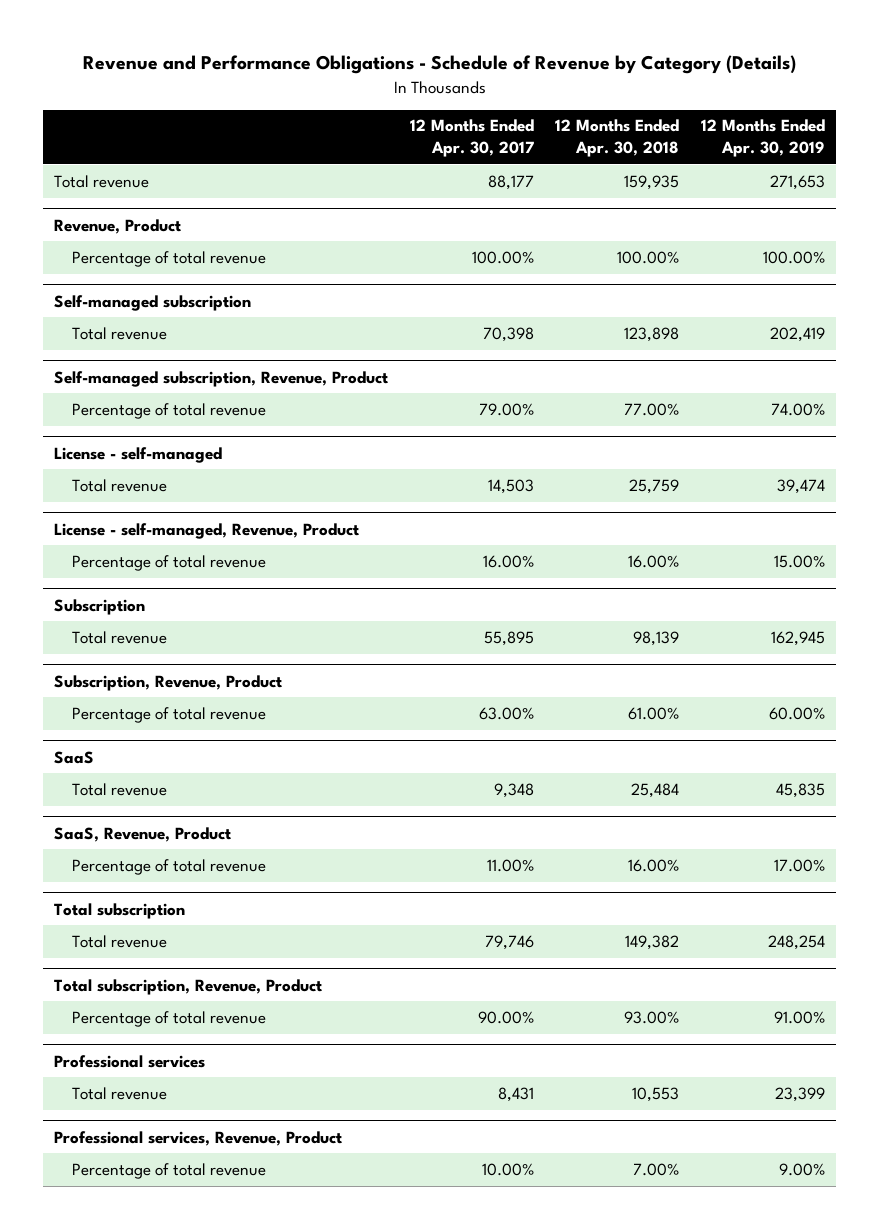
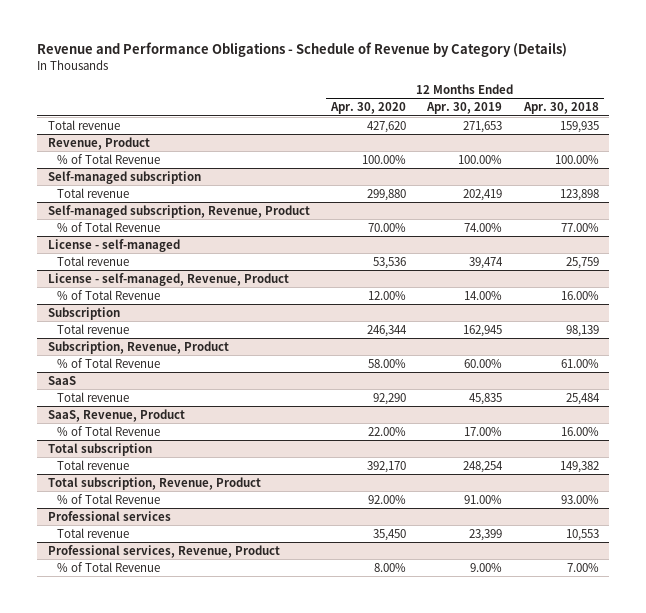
- | 12 Months Ended Apr. 30, 2017 | 12 Months Ended Apr. 30, 2018 | 12 Months Ended Apr. 30, 2019
+ | 12 Months Ended Apr. 30, 2020 | 12 Months Ended Apr. 30, 2019 | 12 Months Ended Apr. 30, 2018
@ Revenue, Product
- Percentage of total revenue | 100.00% | 100.00% | 100.00%
+ % of Total Revenue | 100.00% | 100.00% | 100.00%
@ Self-managed subscription, Revenue, Product
- Percentage of total revenue | 79.00% | 77.00% | 74.00%
+ % of Total Revenue | 70.00% | 74.00% | 77.00%
@ License - self-managed, Revenue, Product
- Percentage of total revenue | 16.00% | 16.00% | 15.00%
+ % of Total Revenue | 12.00% | 14.00% | 16.00%
@ Subscription, Revenue, Product
- Percentage of total revenue | 63.00% | 61.00% | 60.00%
+ % of Total Revenue | 58.00% | 60.00% | 61.00%
@ SaaS, Revenue, Product
- Percentage of total revenue | 11.00% | 16.00% | 17.00%
+ % of Total Revenue | 22.00% | 17.00% | 16.00%
@ Total subscription, Revenue, Product
- Percentage of total revenue | 90.00% | 93.00% | 91.00%
+ % of Total Revenue | 92.00% | 91.00% | 93.00%
@ Professional services, Revenue, Product
- Percentage of total revenue | 10.00% | 7.00% | 9.00%
+ % of Total Revenue | 8.00% | 9.00% | 7.00%

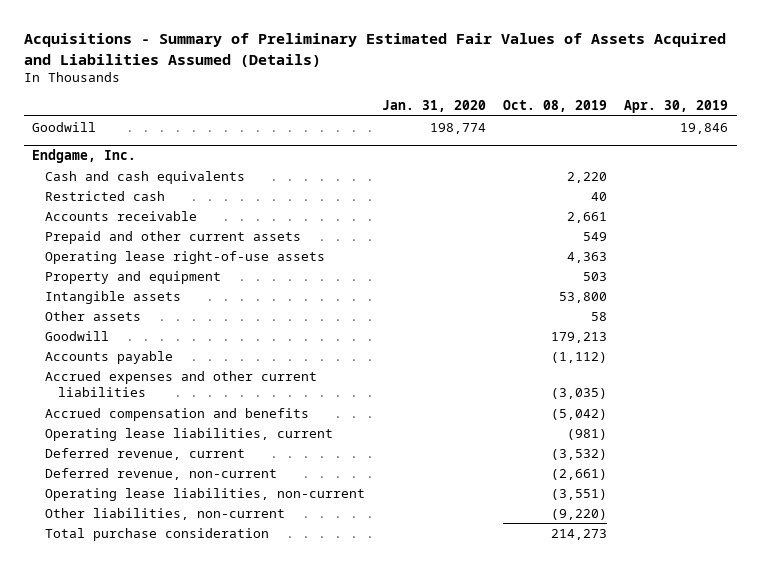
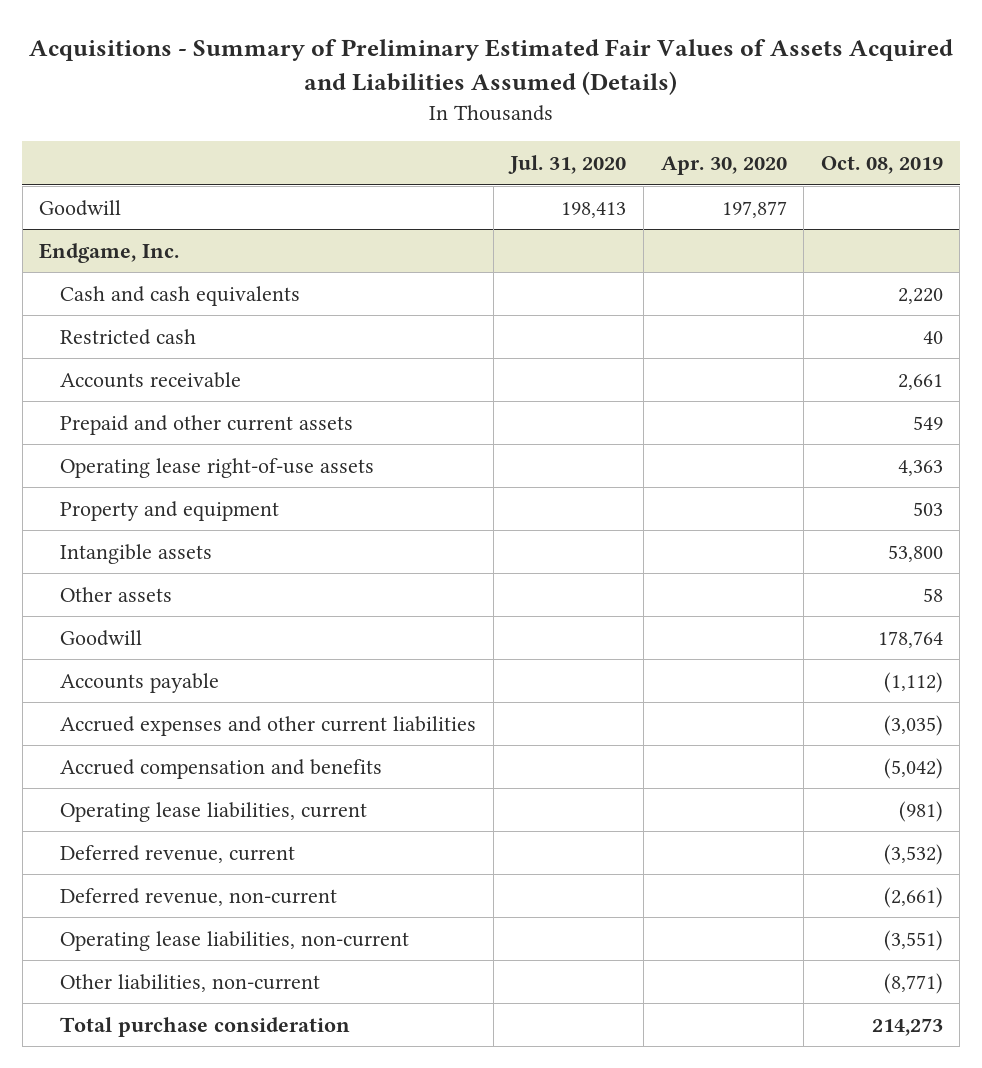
- | Jan. 31, 2020 | Oct. 08, 2019 | Apr. 30, 2019
+ | Jul. 31, 2020 | Apr. 30, 2020 | Oct. 08, 2019
@ Endgame, Inc.
- Goodwill | | 179,213 |
+ Goodwill | | | 178,764
- Other liabilities, non-current | | (9,220) |
+ Other liabilities, non-current | | | (8,771)

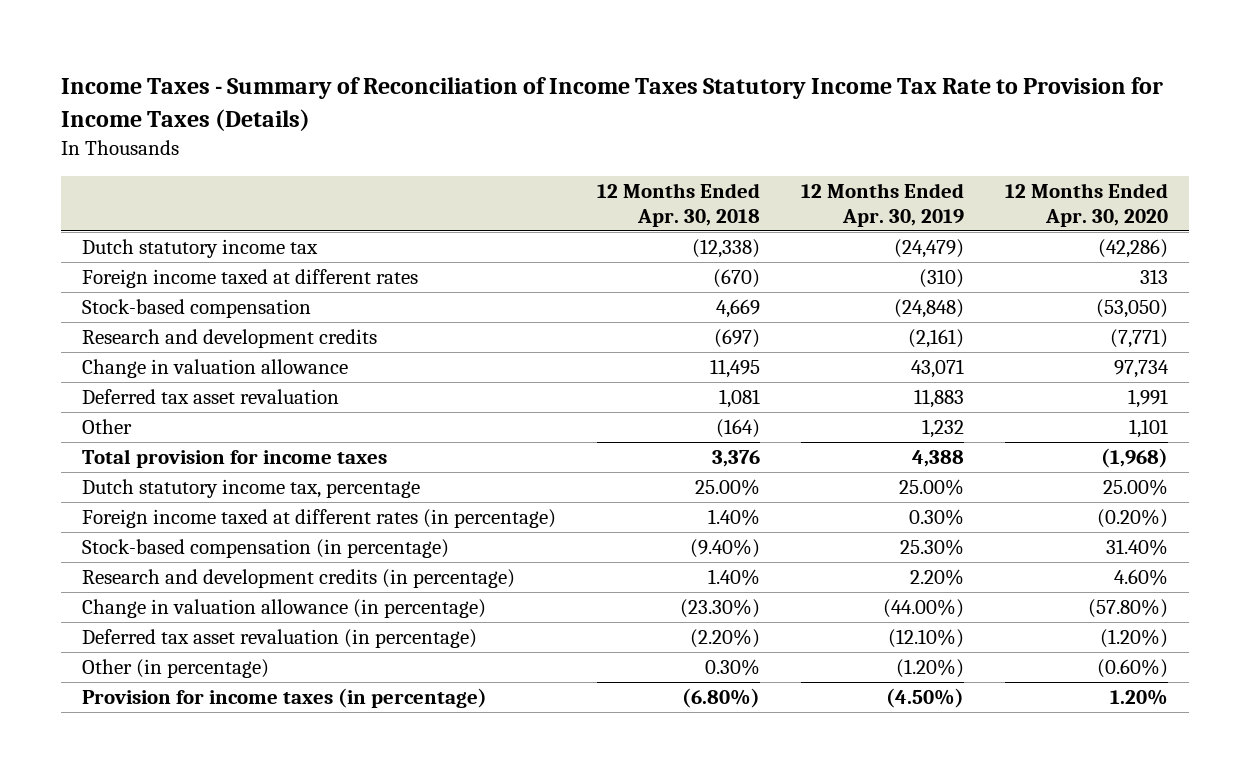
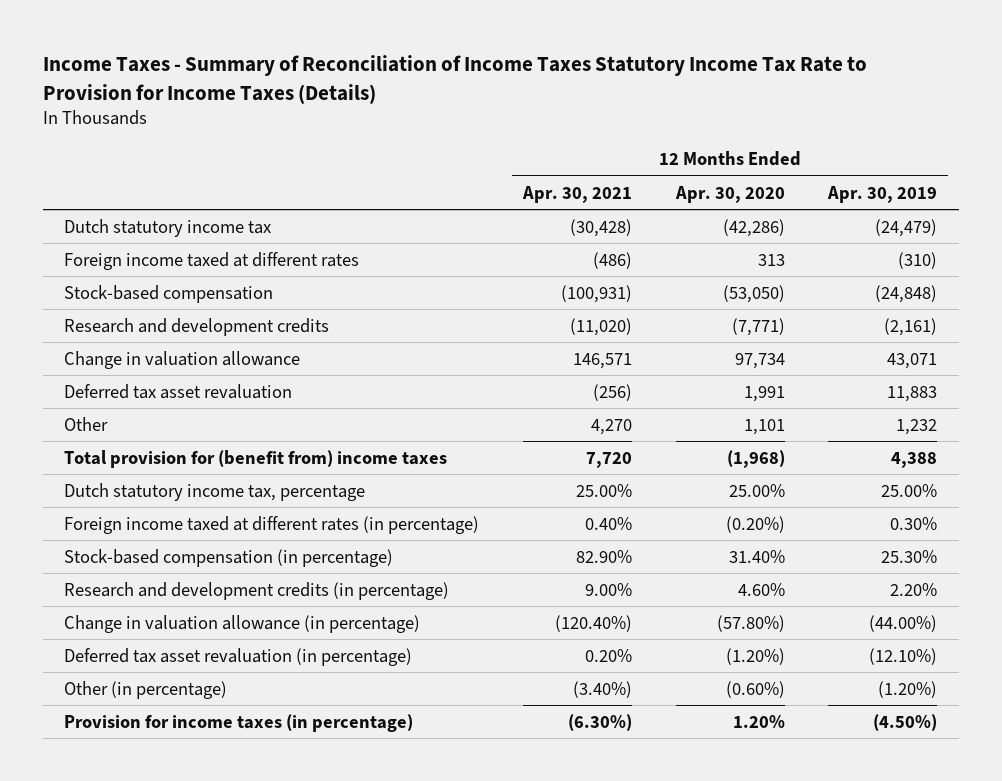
- | 12 Months Ended Apr. 30, 2018 | 12 Months Ended Apr. 30, 2019 | 12 Months Ended Apr. 30, 2020
+ | 12 Months Ended Apr. 30, 2021 | 12 Months Ended Apr. 30, 2020 | 12 Months Ended Apr. 30, 2019
- Total provision for income taxes | 3,376 | 4,388 | (1,968)
+ Total provision for (benefit from) income taxes | 7,720 | (1,968) | 4,388

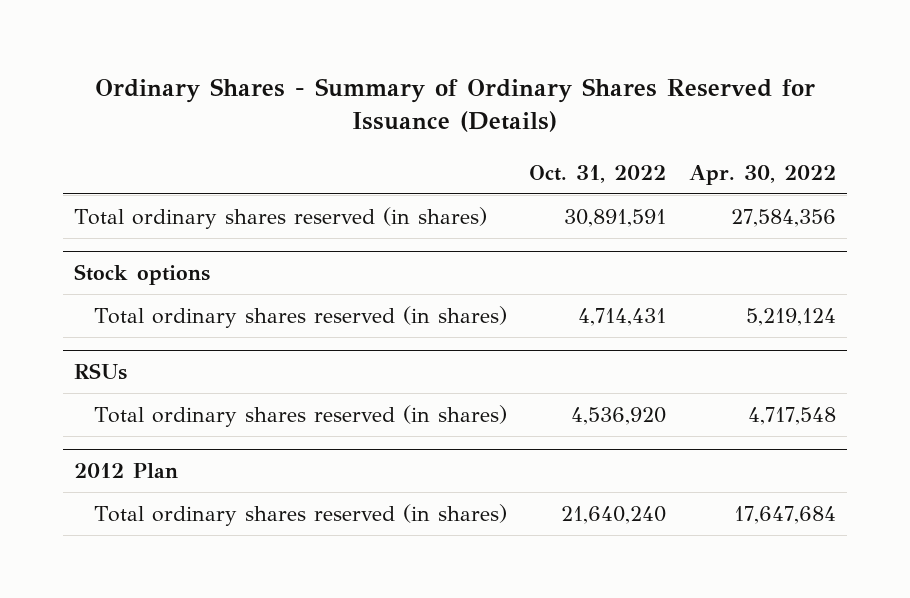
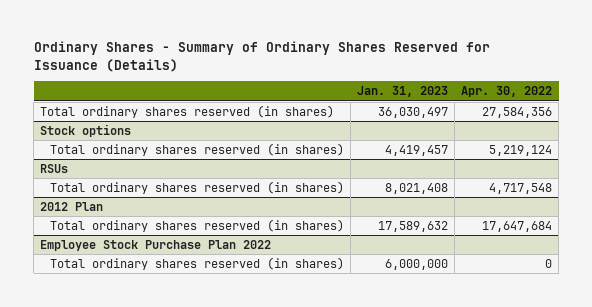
- | Oct. 31, 2022 | Apr. 30, 2022
+ | Jan. 31, 2023 | Apr. 30, 2022
+ Employee Stock Purchase Plan 2022
+ Total ordinary shares reserved (in shares) | 6,000,000 | 0

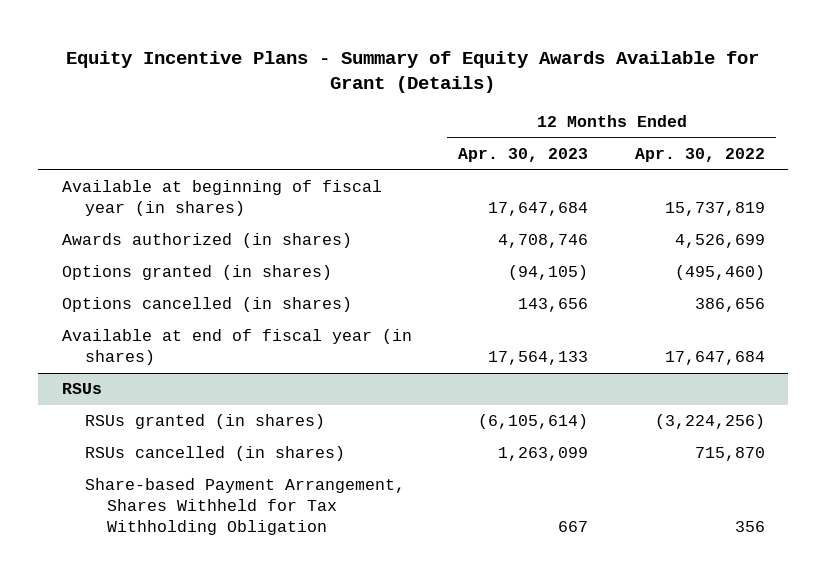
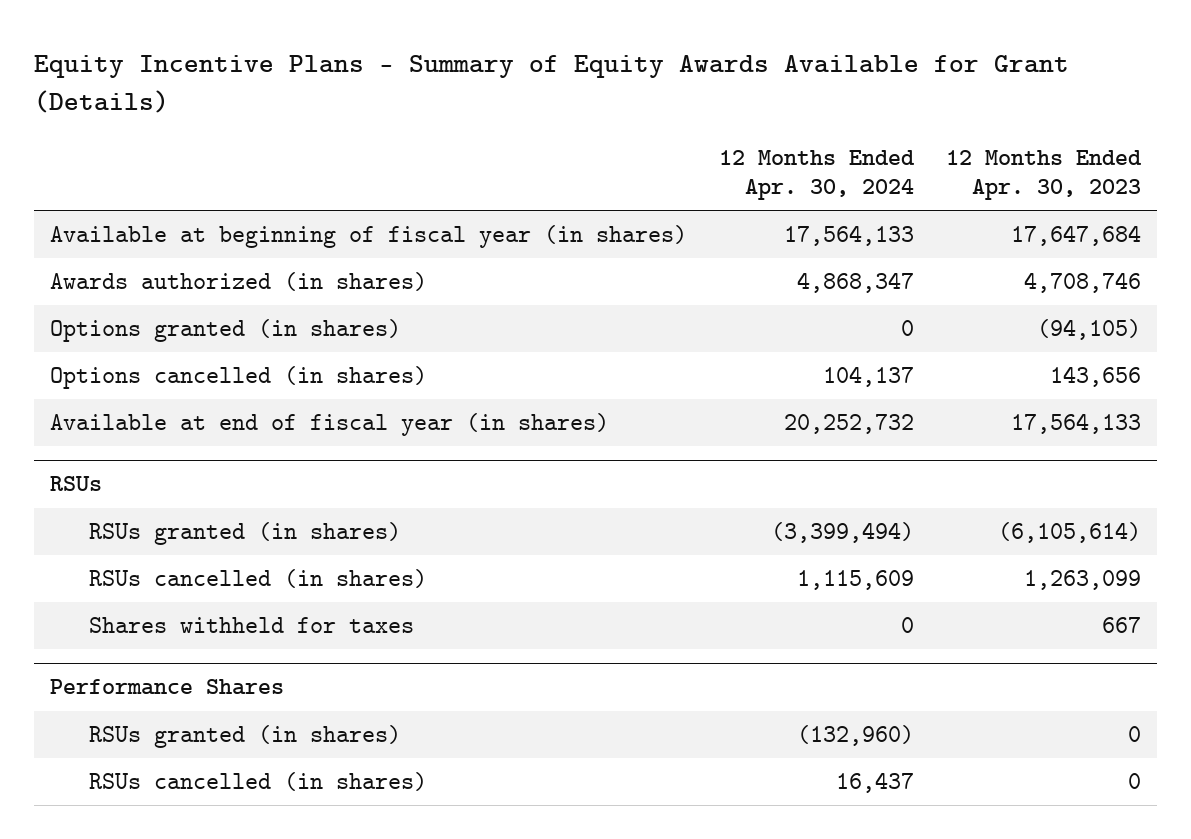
- | 12 Months Ended Apr. 30, 2023 | 12 Months Ended Apr. 30, 2022
+ | 12 Months Ended Apr. 30, 2024 | 12 Months Ended Apr. 30, 2023
@ RSUs
- Share-based Payment Arrangement, Shares Withheld for Tax Withholding Obligation | 667 | 356
+ Shares withheld for taxes | 0 | 667
+ Performance Shares
+ RSUs granted (in shares) | (132,960) | 0
+ RSUs cancelled (in shares) | 16,437 | 0

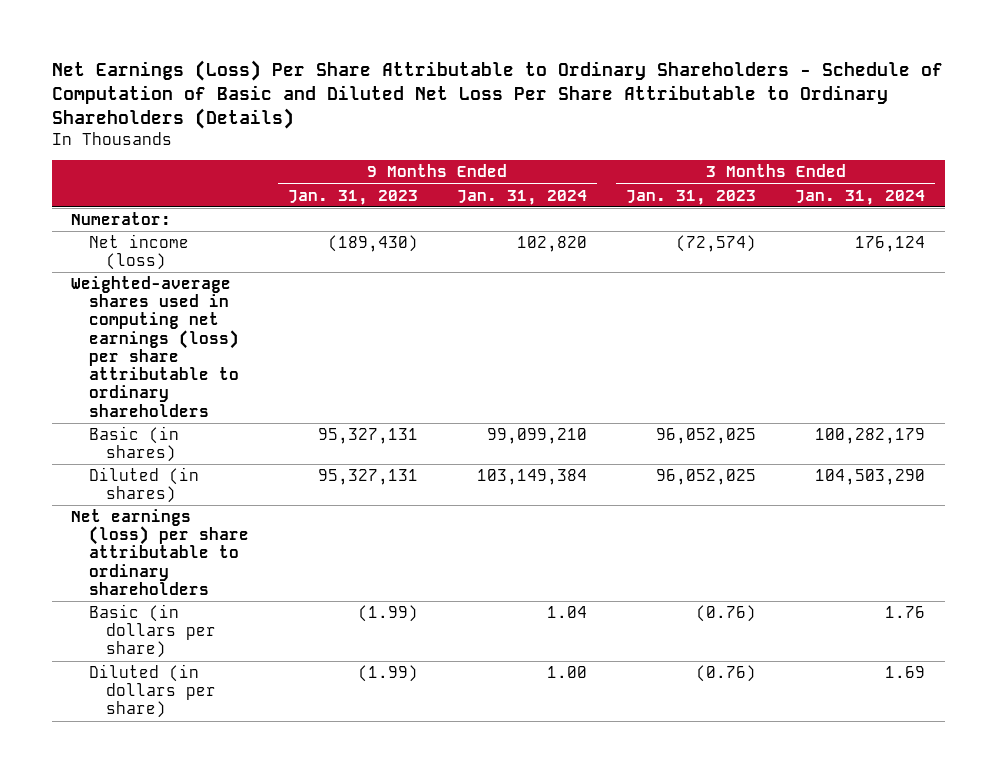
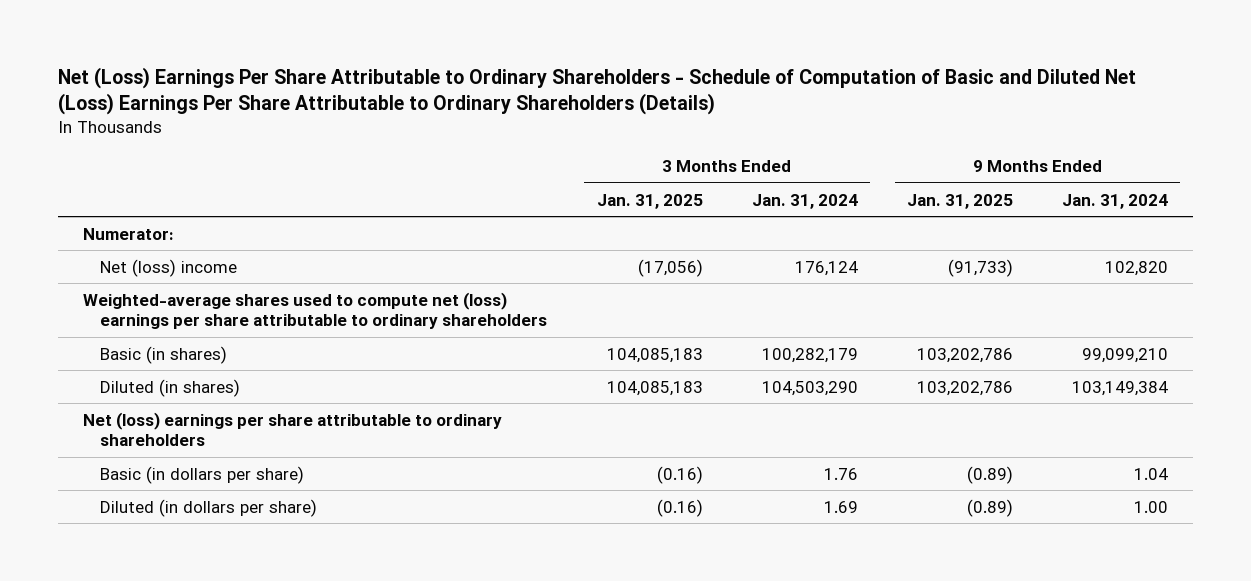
- Net Earnings (Loss) Per Share Attributable to Ordinary Shareholders - Schedule of Computation of Basic and Diluted Net Loss Per Share Attributable to Ordinary Shareholders (Details)
+ Net (Loss) Earnings Per Share Attributable to Ordinary Shareholders - Schedule of Computation of Basic and Diluted Net (Loss) Earnings Per Share Attributable to Ordinary Shareholders (Details)
- | 9 Months Ended Jan. 31, 2023 | 9 Months Ended Jan. 31, 2024 | 3 Months Ended Jan. 31, 2023 | 3 Months Ended Jan. 31, 2024
+ | 3 Months Ended Jan. 31, 2025 | 3 Months Ended Jan. 31, 2024 | 9 Months Ended Jan. 31, 2025 | 9 Months Ended Jan. 31, 2024
- Net income (loss) | (189,430) | 102,820 | (72,574) | 176,124
- Weighted-average shares used in computing net earnings (loss) per share attributable to ordinary shareholders
+ Net (loss) income | (17,056) | 176,124 | (91,733) | 102,820
+ Weighted-average shares used to compute net (loss) earnings per share attributable to ordinary shareholders
- Net earnings (loss) per share attributable to ordinary shareholders
+ Net (loss) earnings per share attributable to ordinary shareholders

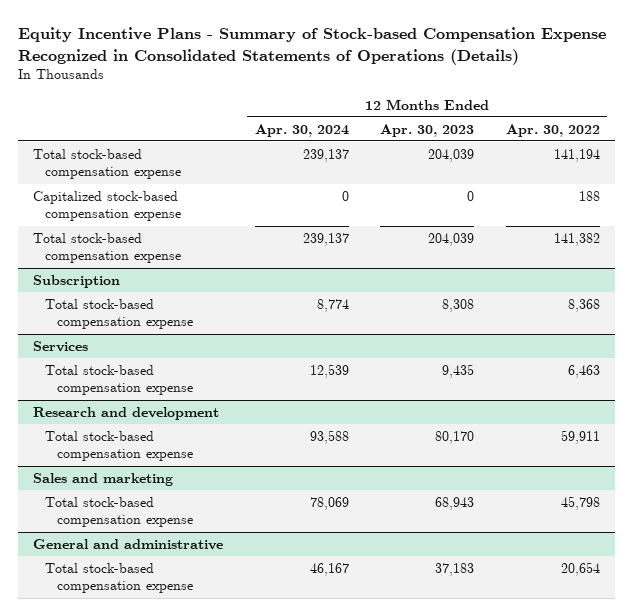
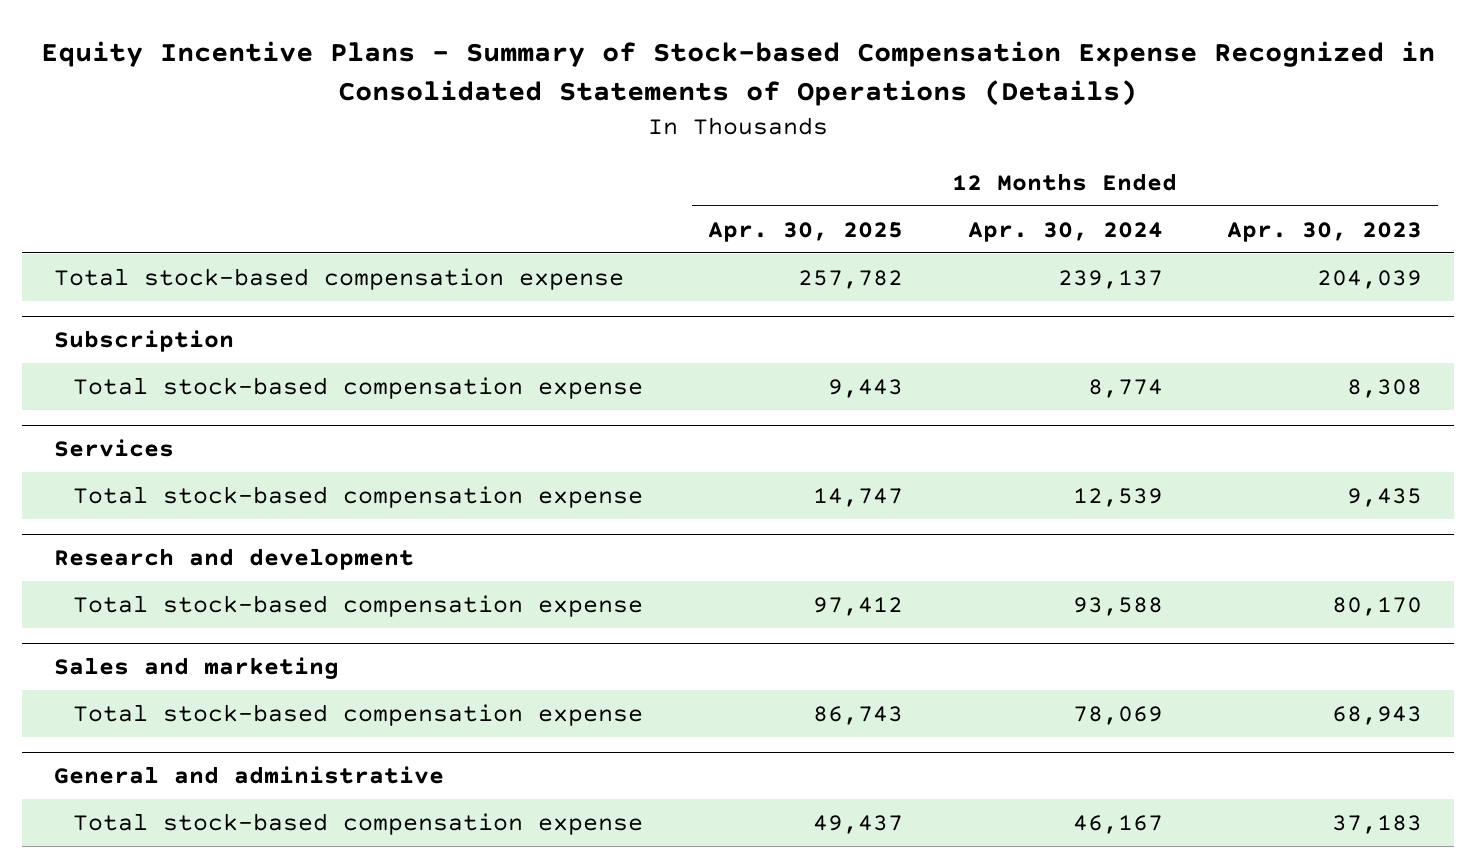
- | 12 Months Ended Apr. 30, 2024 | 12 Months Ended Apr. 30, 2023 | 12 Months Ended Apr. 30, 2022
+ | 12 Months Ended Apr. 30, 2025 | 12 Months Ended Apr. 30, 2024 | 12 Months Ended Apr. 30, 2023
- Capitalized stock-based compensation expense | 0 | 0 | 188
- Total stock-based compensation expense | 239,137 | 204,039 | 141,382

